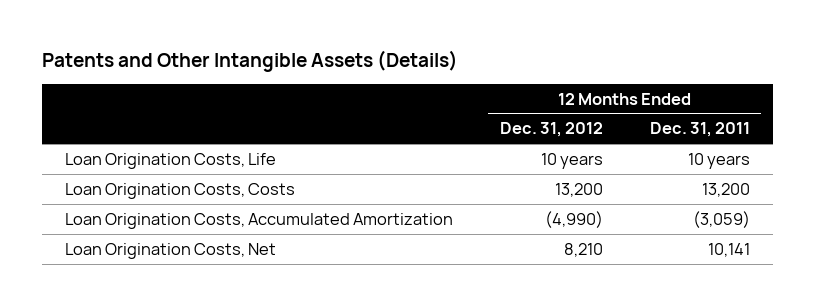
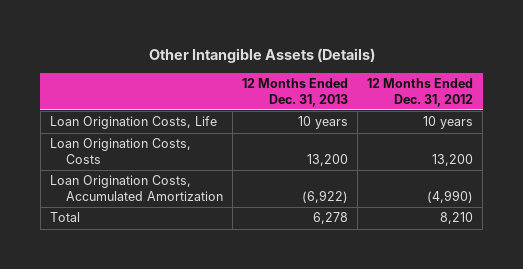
- Patents and Other Intangible Assets (Details)
+ Other Intangible Assets (Details)
- | 12 Months Ended Dec. 31, 2012 | 12 Months Ended Dec. 31, 2011
+ | 12 Months Ended Dec. 31, 2013 | 12 Months Ended Dec. 31, 2012
- Loan Origination Costs, Net | 8,210 | 10,141
+ Total | 6,278 | 8,210

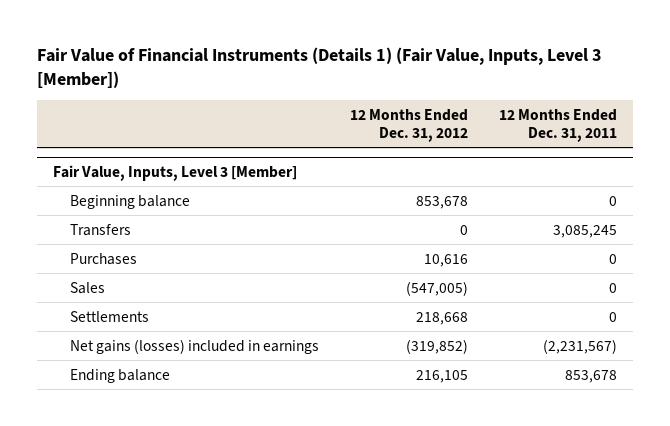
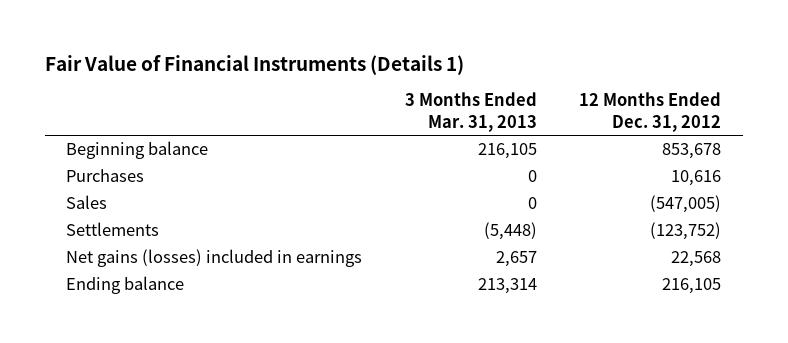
- Fair Value of Financial Instruments (Details 1) (Fair Value, Inputs, Level 3 [Member])
+ Fair Value of Financial Instruments (Details 1)
- | 12 Months Ended Dec. 31, 2012 | 12 Months Ended Dec. 31, 2011
+ | 3 Months Ended Mar. 31, 2013 | 12 Months Ended Dec. 31, 2012
- Fair Value, Inputs, Level 3 [Member]
- Transfers | 0 | 3,085,245
- Settlements | 218,668 | 0
- Net gains (losses) included in earnings | (319,852) | (2,231,567)
+ Settlements | (5,448) | (123,752)
+ Net gains (losses) included in earnings | 2,657 | 22,568

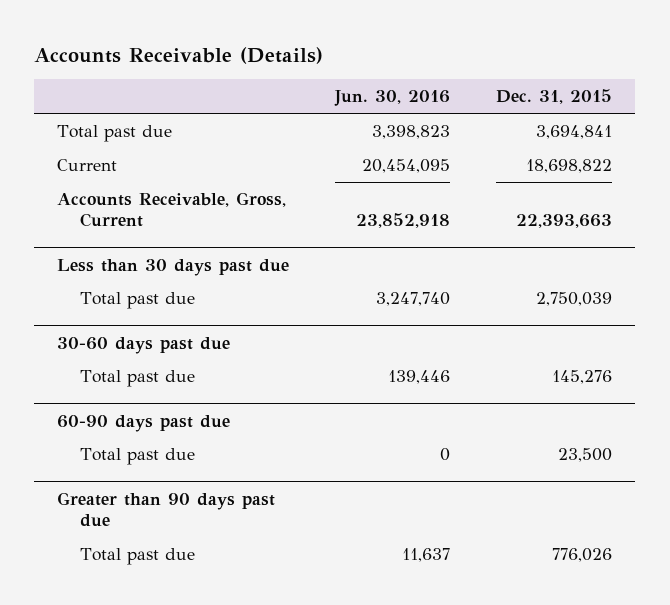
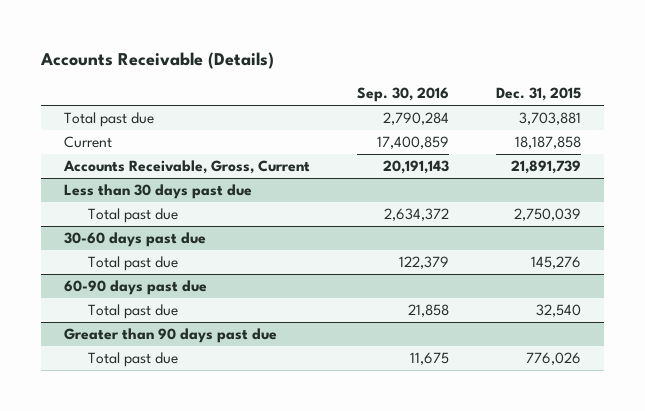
- | Jun. 30, 2016 | Dec. 31, 2015
+ | Sep. 30, 2016 | Dec. 31, 2015
- Total past due | 3,398,823 | 3,694,841
- Current | 20,454,095 | 18,698,822
- Accounts Receivable, Gross, Current | 23,852,918 | 22,393,663
+ Total past due | 2,790,284 | 3,703,881
+ Current | 17,400,859 | 18,187,858
+ Accounts Receivable, Gross, Current | 20,191,143 | 21,891,739
@ 60-90 days past due
- Total past due | 0 | 23,500
+ Total past due | 21,858 | 32,540

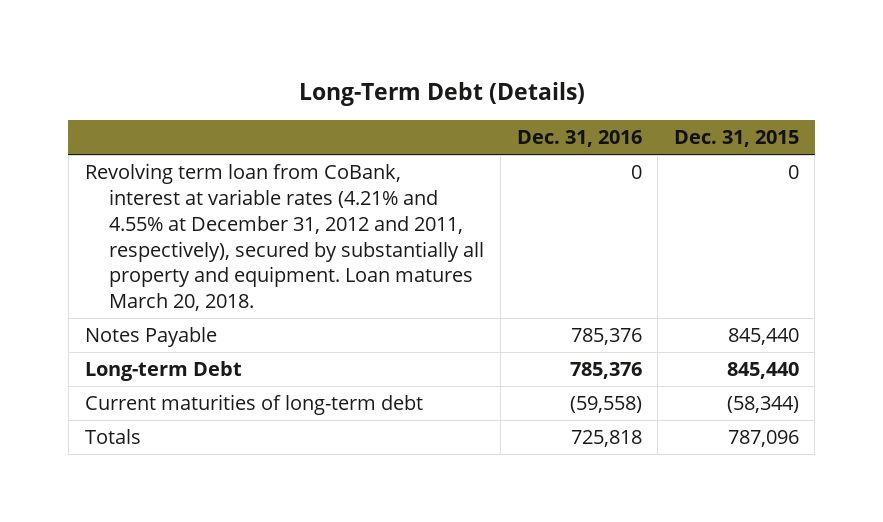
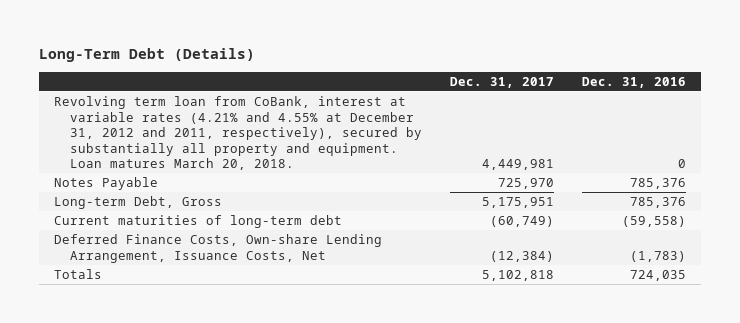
- | Dec. 31, 2016 | Dec. 31, 2015
+ | Dec. 31, 2017 | Dec. 31, 2016
- Long-term Debt | 785,376 | 845,440
+ Long-term Debt, Gross | 5,175,951 | 785,376
- Totals | 725,818 | 787,096
+ Deferred Finance Costs, Own-share Lending Arrangement, Issuance Costs, Net | (12,384) | (1,783)
+ Totals | 5,102,818 | 724,035

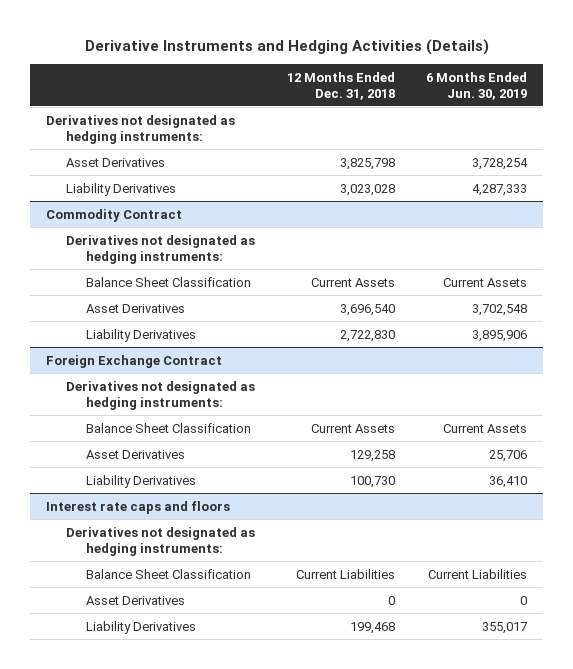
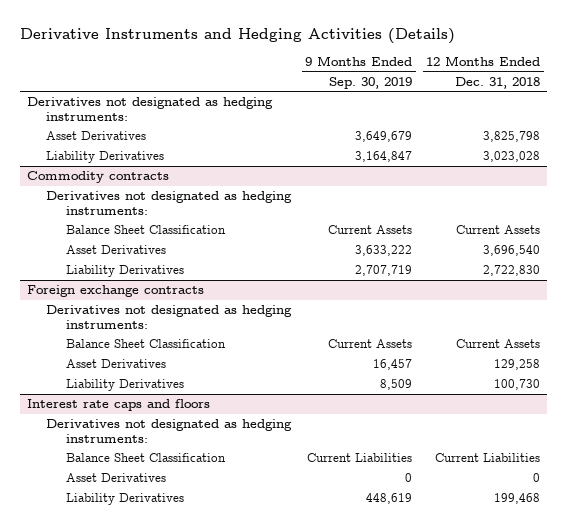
- | 12 Months Ended Dec. 31, 2018 | 6 Months Ended Jun. 30, 2019
+ | 9 Months Ended Sep. 30, 2019 | 12 Months Ended Dec. 31, 2018
- Commodity Contract
+ Commodity contracts
- Foreign Exchange Contract
+ Foreign exchange contracts

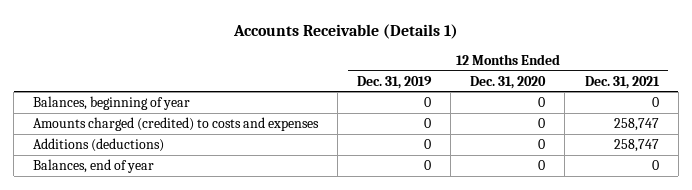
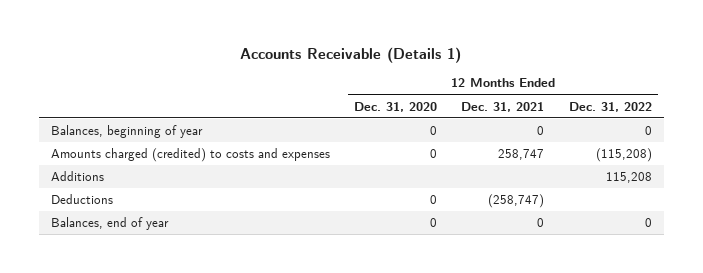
- | 12 Months Ended Dec. 31, 2019 | 12 Months Ended Dec. 31, 2020 | 12 Months Ended Dec. 31, 2021
+ | 12 Months Ended Dec. 31, 2020 | 12 Months Ended Dec. 31, 2021 | 12 Months Ended Dec. 31, 2022
- Additions (deductions) | 0 | 0 | 258,747
+ Additions | | | 115,208
+ Deductions | 0 | (258,747) |

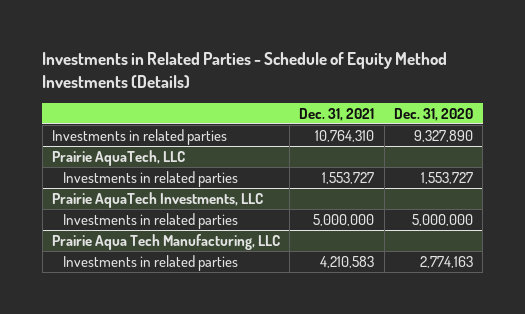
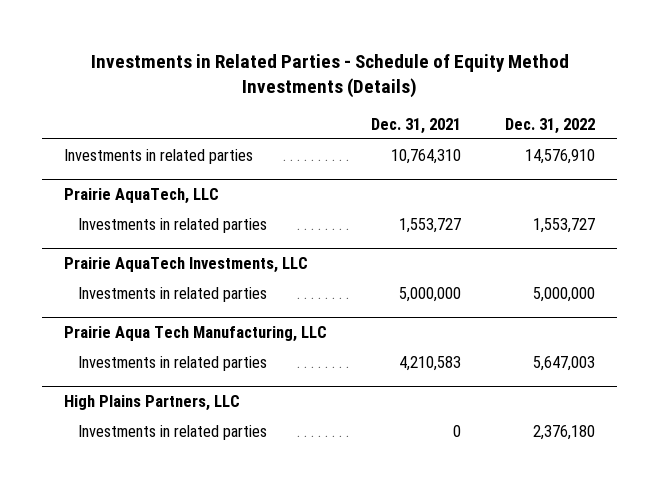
- | Dec. 31, 2021 | Dec. 31, 2020
+ | Dec. 31, 2021 | Dec. 31, 2022
+ High Plains Partners, LLC
+ Investments in related parties | 0 | 2,376,180

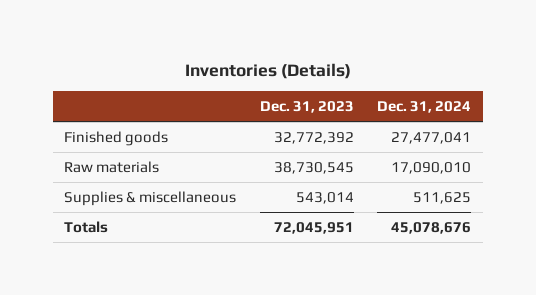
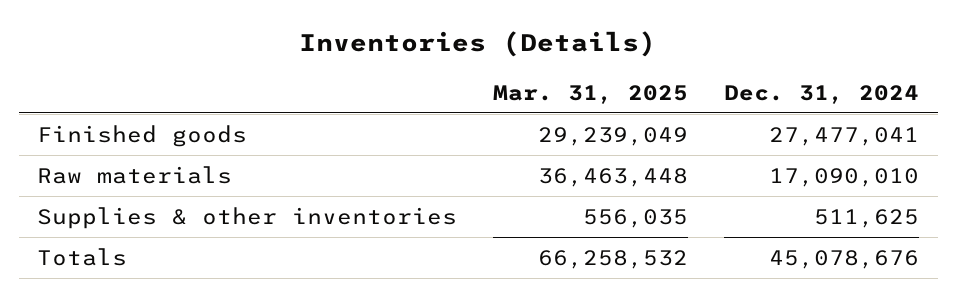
- | Dec. 31, 2023 | Dec. 31, 2024
+ | Mar. 31, 2025 | Dec. 31, 2024
- Supplies & miscellaneous | 543,014 | 511,625
+ Supplies & other inventories | 556,035 | 511,625

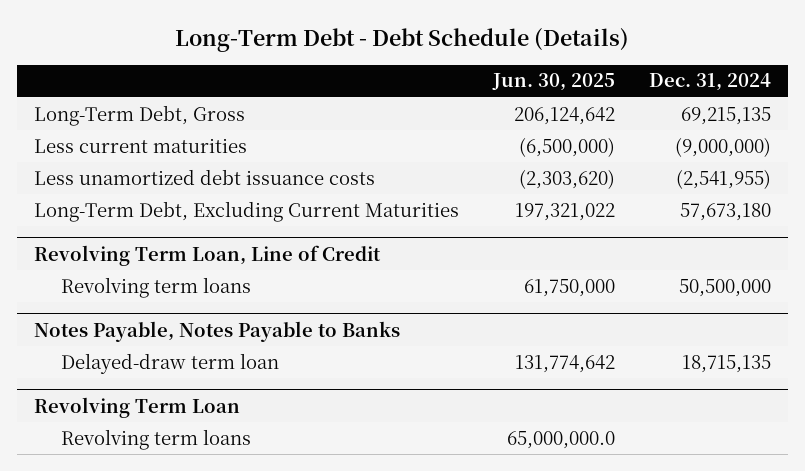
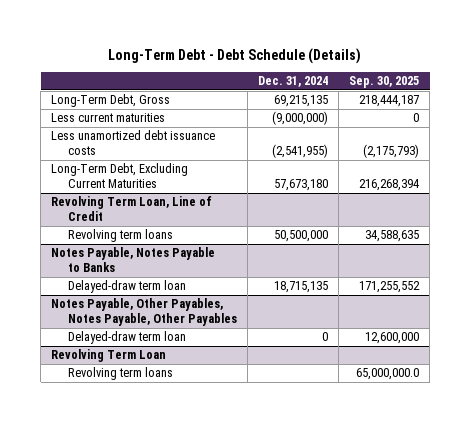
- | Jun. 30, 2025 | Dec. 31, 2024
+ | Dec. 31, 2024 | Sep. 30, 2025
+ Notes Payable, Other Payables, Notes Payable, Other Payables
+ Delayed-draw term loan | 0 | 12,600,000

